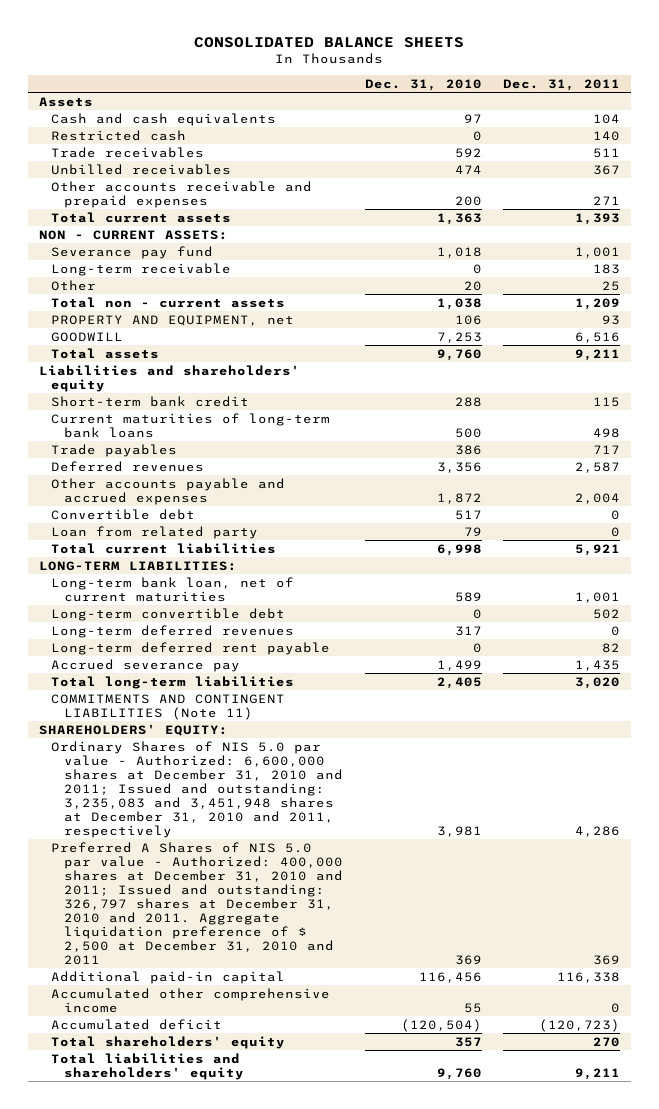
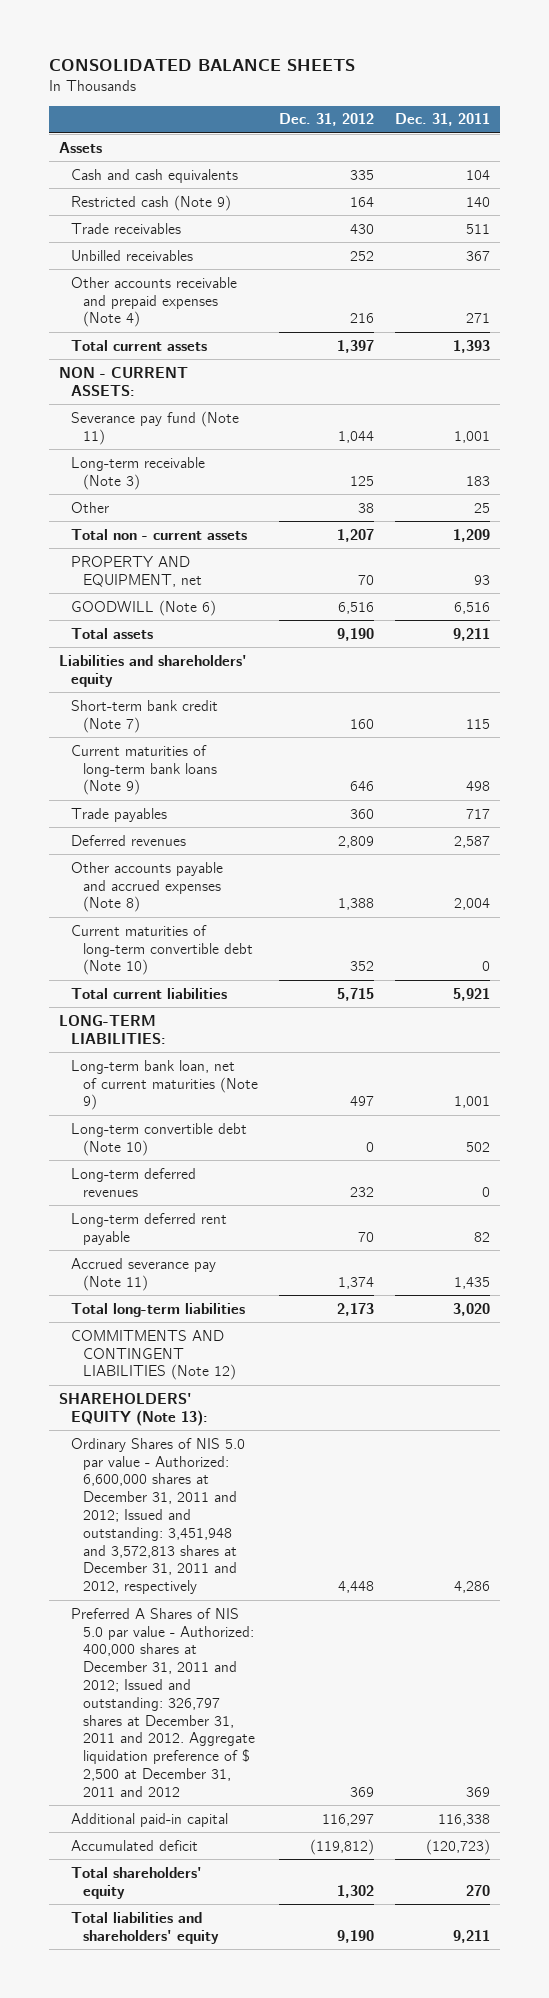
- | Dec. 31, 2010 | Dec. 31, 2011
+ | Dec. 31, 2012 | Dec. 31, 2011
- Restricted cash | 0 | 140
+ Restricted cash (Note 9) | 164 | 140
- Other accounts receivable and prepaid expenses | 200 | 271
+ Other accounts receivable and prepaid expenses (Note 4) | 216 | 271
- Severance pay fund | 1,018 | 1,001
- Long-term receivable | 0 | 183
+ Severance pay fund (Note 11) | 1,044 | 1,001
+ Long-term receivable (Note 3) | 125 | 183
- GOODWILL | 7,253 | 6,516
+ GOODWILL (Note 6) | 6,516 | 6,516
- Short-term bank credit | 288 | 115
- Current maturities of long-term bank loans | 500 | 498
+ Short-term bank credit (Note 7) | 160 | 115
+ Current maturities of long-term bank loans (Note 9) | 646 | 498
- Other accounts payable and accrued expenses | 1,872 | 2,004
- Convertible debt | 517 | 0
- Loan from related party | 79 | 0
+ Other accounts payable and accrued expenses (Note 8) | 1,388 | 2,004
+ Current maturities of long-term convertible debt (Note 10) | 352 | 0
- Long-term bank loan, net of current maturities | 589 | 1,001
- Long-term convertible debt | 0 | 502
+ Long-term bank loan, net of current maturities (Note 9) | 497 | 1,001
+ Long-term convertible debt (Note 10) | 0 | 502
- Accrued severance pay | 1,499 | 1,435
+ Accrued severance pay (Note 11) | 1,374 | 1,435
- COMMITMENTS AND CONTINGENT LIABILITIES (Note 11)
- SHAREHOLDERS' EQUITY:
- Ordinary Shares of NIS 5.0 par value - Authorized: 6,600,000 shares at December 31, 2010 and 2011; Issued and outstanding: 3,235,083 and 3,451,948 shares at December 31, 2010 and 2011, respectively | 3,981 | 4,286
- Preferred A Shares of NIS 5.0 par value - Authorized: 400,000 shares at December 31, 2010 and 2011; Issued and outstanding: 326,797 shares at December 31, 2010 and 2011. Aggregate liquidation preference of $ 2,500 at December 31, 2010 and 2011 | 369 | 369
+ COMMITMENTS AND CONTINGENT LIABILITIES (Note 12)
+ SHAREHOLDERS' EQUITY (Note 13):
+ Ordinary Shares of NIS 5.0 par value - Authorized: 6,600,000 shares at December 31, 2011 and 2012; Issued and outstanding: 3,451,948 and 3,572,813 shares at December 31, 2011 and 2012, respectively | 4,448 | 4,286
+ Preferred A Shares of NIS 5.0 par value - Authorized: 400,000 shares at December 31, 2011 and 2012; Issued and outstanding: 326,797 shares at December 31, 2011 and 2012. Aggregate liquidation preference of $ 2,500 at December 31, 2011 and 2012 | 369 | 369
- Accumulated other comprehensive income | 55 | 0

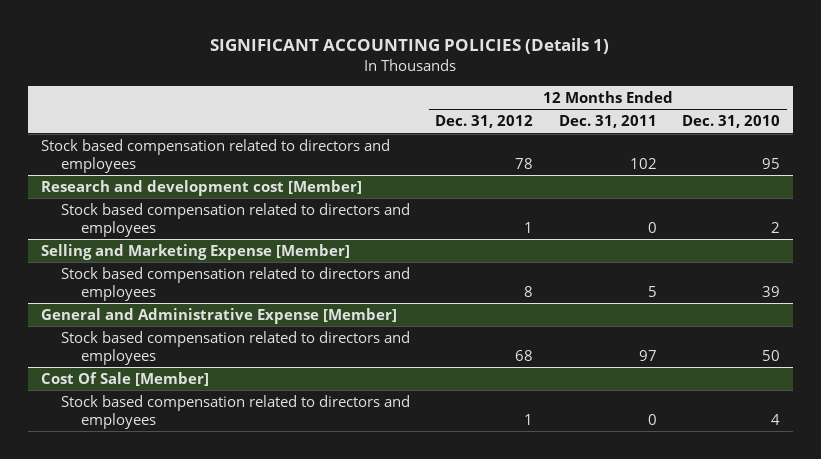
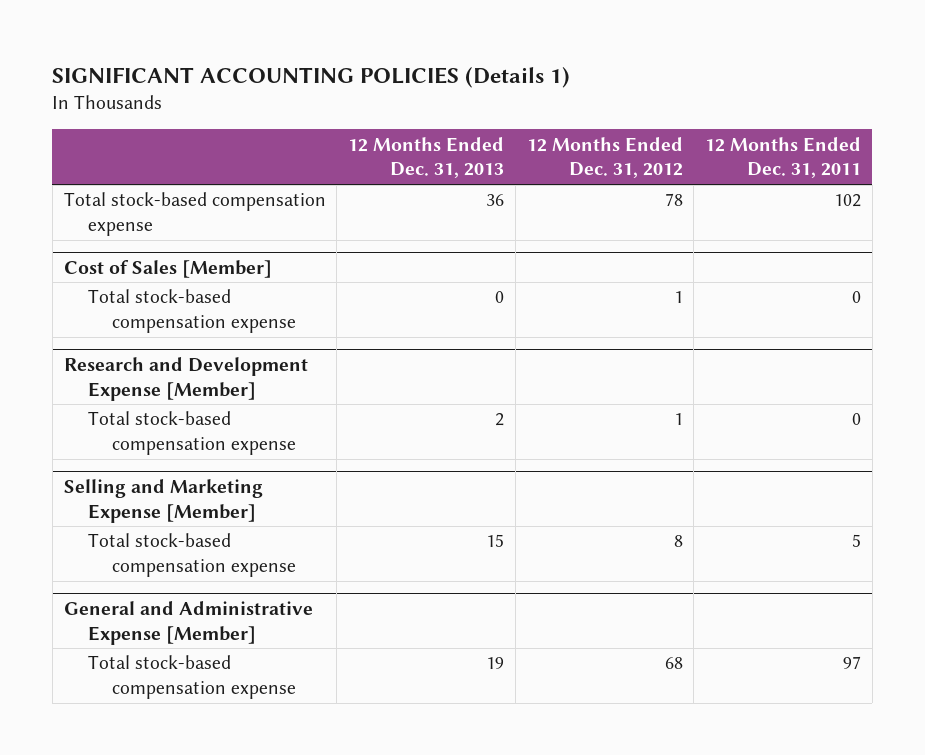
- | 12 Months Ended Dec. 31, 2012 | 12 Months Ended Dec. 31, 2011 | 12 Months Ended Dec. 31, 2010
+ | 12 Months Ended Dec. 31, 2013 | 12 Months Ended Dec. 31, 2012 | 12 Months Ended Dec. 31, 2011
- Stock based compensation related to directors and employees | 78 | 102 | 95
- Research and development cost [Member]
- Stock based compensation related to directors and employees | 1 | 0 | 2
+ Total stock-based compensation expense | 36 | 78 | 102
+ Cost of Sales [Member]
+ Total stock-based compensation expense | 0 | 1 | 0
+ Research and Development Expense [Member]
+ Total stock-based compensation expense | 2 | 1 | 0
@ Selling and Marketing Expense [Member]
- Stock based compensation related to directors and employees | 8 | 5 | 39
+ Total stock-based compensation expense | 15 | 8 | 5
@ General and Administrative Expense [Member]
- Stock based compensation related to directors and employees | 68 | 97 | 50
- Cost Of Sale [Member]
- Stock based compensation related to directors and employees | 1 | 0 | 4
@ General and Administrative Expense [Member]
+ Total stock-based compensation expense | 19 | 68 | 97

